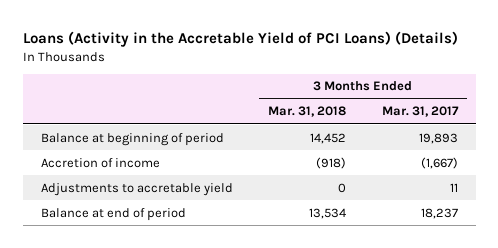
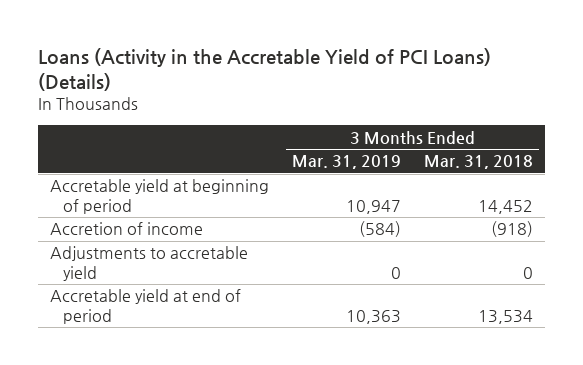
- | 3 Months Ended Mar. 31, 2018 | 3 Months Ended Mar. 31, 2017
+ | 3 Months Ended Mar. 31, 2019 | 3 Months Ended Mar. 31, 2018
- Balance at beginning of period | 14,452 | 19,893
+ Accretable yield at beginning of period | 10,947 | 14,452
- Balance at end of period | 13,534 | 18,237
+ Accretable yield at end of period | 10,363 | 13,534

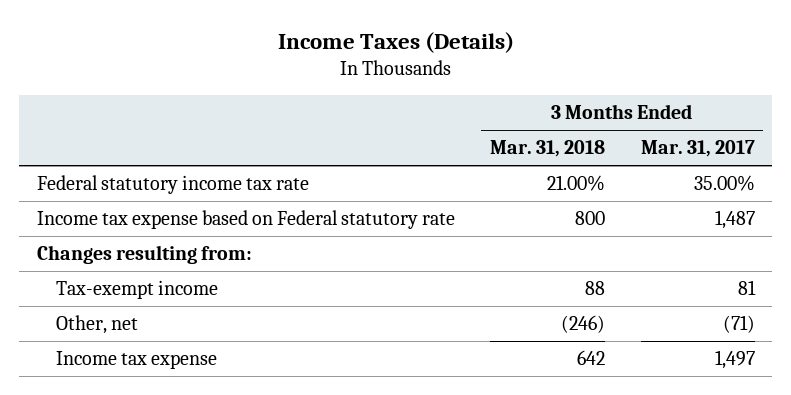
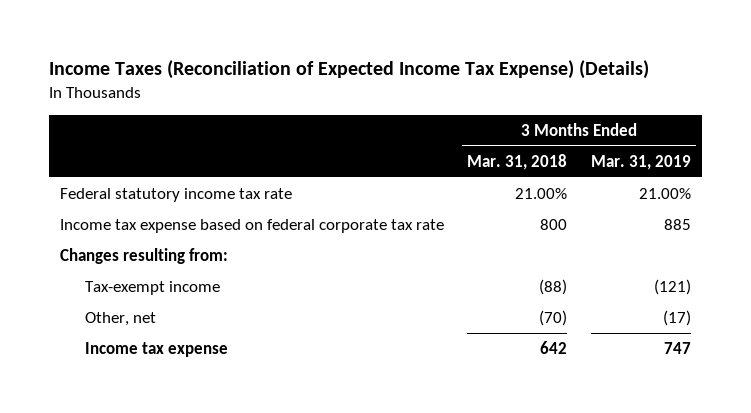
- Income Taxes (Details)
+ Income Taxes (Reconciliation of Expected Income Tax Expense) (Details)
- | 3 Months Ended Mar. 31, 2018 | 3 Months Ended Mar. 31, 2017
+ | 3 Months Ended Mar. 31, 2018 | 3 Months Ended Mar. 31, 2019
- Income tax expense based on Federal statutory rate | 800 | 1,487
+ Income tax expense based on federal corporate tax rate | 800 | 885
- Tax-exempt income | 88 | 81
- Other, net | (246) | (71)
+ Tax-exempt income | (88) | (121)
+ Other, net | (70) | (17)

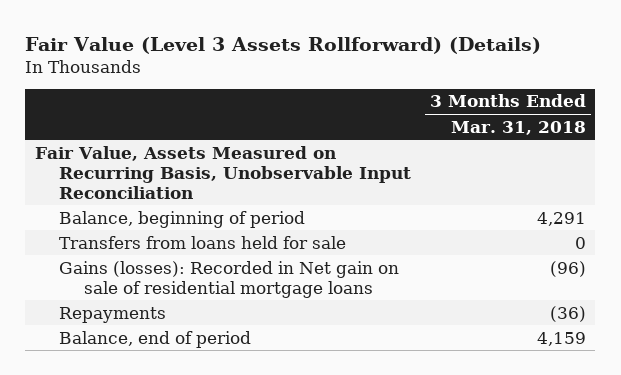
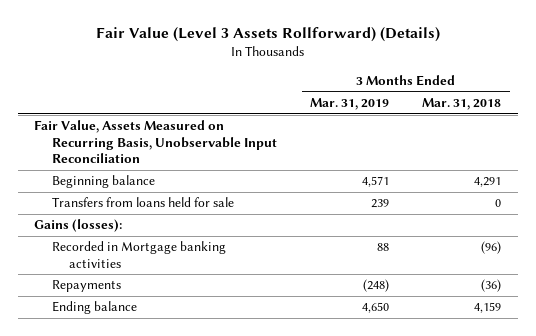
- | 3 Months Ended Mar. 31, 2018
+ | 3 Months Ended Mar. 31, 2019 | 3 Months Ended Mar. 31, 2018
- Balance, beginning of period | 4,291
+ Beginning balance | 4,571 | 4,291
- Gains (losses): Recorded in Net gain on sale of residential mortgage loans | (96)
+ Gains (losses):
+ Recorded in Mortgage banking activities | 88 | (96)
- Balance, end of period | 4,159
+ Ending balance | 4,650 | 4,159

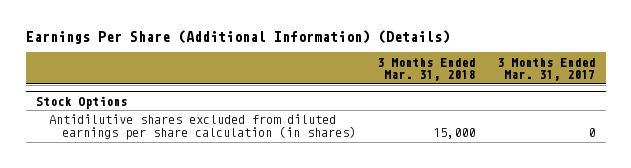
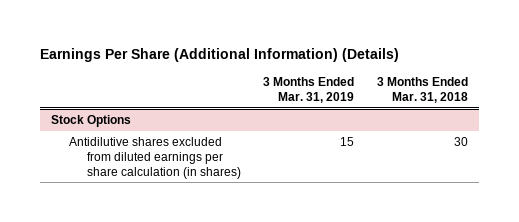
- | 3 Months Ended Mar. 31, 2018 | 3 Months Ended Mar. 31, 2017
+ | 3 Months Ended Mar. 31, 2019 | 3 Months Ended Mar. 31, 2018
@ Stock Options
- Antidilutive shares excluded from diluted earnings per share calculation (in shares) | 15,000 | 0
+ Antidilutive shares excluded from diluted earnings per share calculation (in shares) | 15 | 30

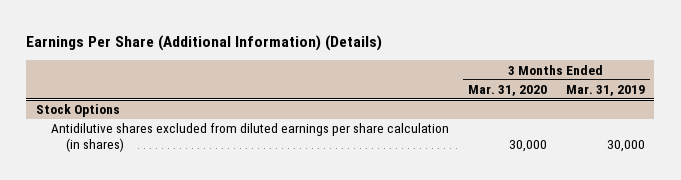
- | 3 Months Ended Mar. 31, 2019 | 3 Months Ended Mar. 31, 2018
+ | 3 Months Ended Mar. 31, 2020 | 3 Months Ended Mar. 31, 2019
@ Stock Options
- Antidilutive shares excluded from diluted earnings per share calculation (in shares) | 15 | 30
+ Antidilutive shares excluded from diluted earnings per share calculation (in shares) | 30,000 | 30,000

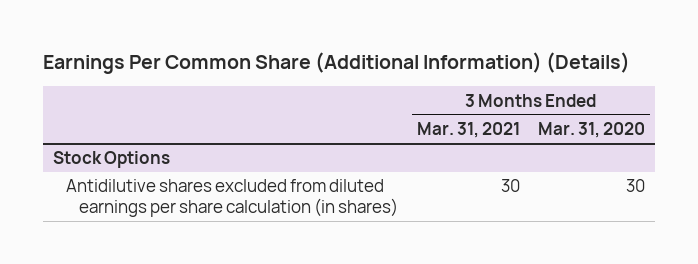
- Earnings Per Share (Additional Information) (Details)
+ Earnings Per Common Share (Additional Information) (Details)
- | 3 Months Ended Mar. 31, 2020 | 3 Months Ended Mar. 31, 2019
+ | 3 Months Ended Mar. 31, 2021 | 3 Months Ended Mar. 31, 2020
@ Stock Options
- Antidilutive shares excluded from diluted earnings per share calculation (in shares) | 30,000 | 30,000
+ Antidilutive shares excluded from diluted earnings per share calculation (in shares) | 30 | 30

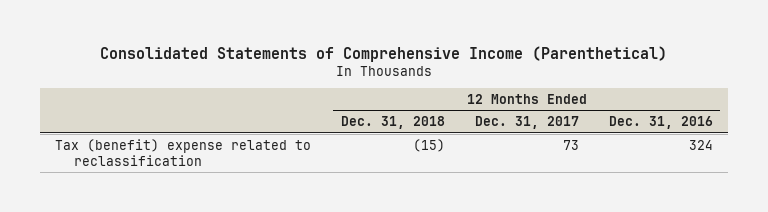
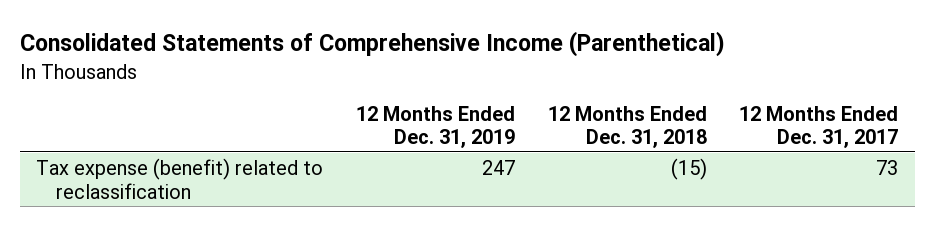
- | 12 Months Ended Dec. 31, 2018 | 12 Months Ended Dec. 31, 2017 | 12 Months Ended Dec. 31, 2016
+ | 12 Months Ended Dec. 31, 2019 | 12 Months Ended Dec. 31, 2018 | 12 Months Ended Dec. 31, 2017
- Tax (benefit) expense related to reclassification | (15) | 73 | 324
+ Tax expense (benefit) related to reclassification | 247 | (15) | 73

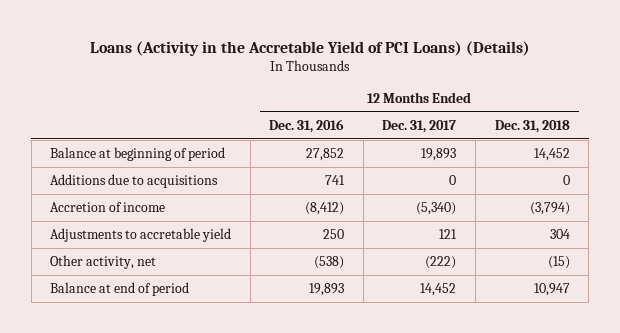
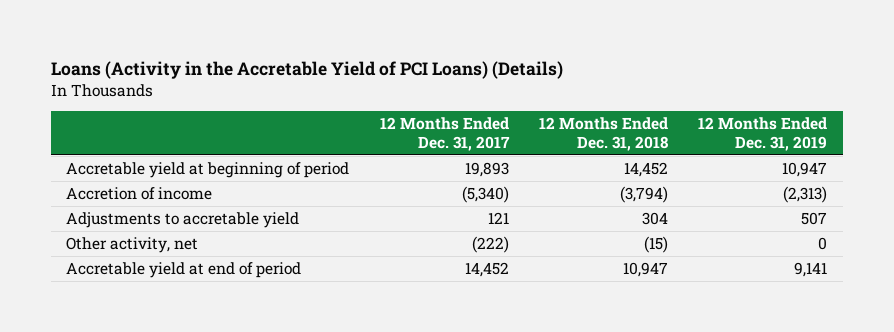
- | 12 Months Ended Dec. 31, 2016 | 12 Months Ended Dec. 31, 2017 | 12 Months Ended Dec. 31, 2018
+ | 12 Months Ended Dec. 31, 2017 | 12 Months Ended Dec. 31, 2018 | 12 Months Ended Dec. 31, 2019
- Balance at beginning of period | 27,852 | 19,893 | 14,452
- Additions due to acquisitions | 741 | 0 | 0
+ Accretable yield at beginning of period | 19,893 | 14,452 | 10,947
- Balance at end of period | 19,893 | 14,452 | 10,947
+ Accretable yield at end of period | 14,452 | 10,947 | 9,141

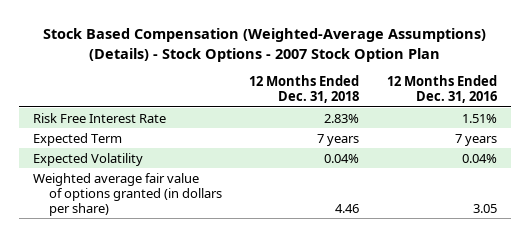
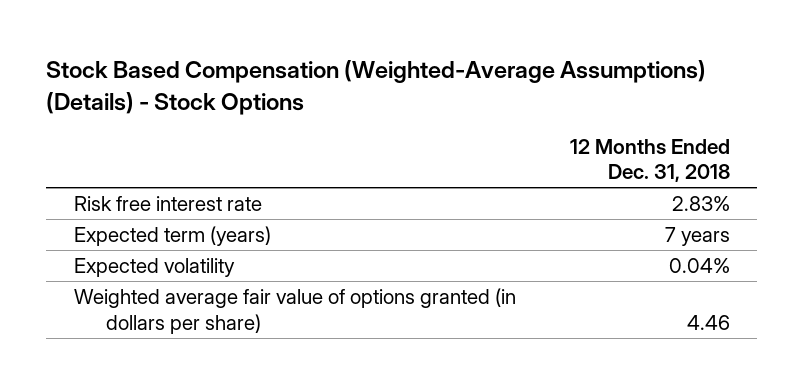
- Stock Based Compensation (Weighted-Average Assumptions) (Details) - Stock Options - 2007 Stock Option Plan
+ Stock Based Compensation (Weighted-Average Assumptions) (Details) - Stock Options
- | 12 Months Ended Dec. 31, 2018 | 12 Months Ended Dec. 31, 2016
+ | 12 Months Ended Dec. 31, 2018
- Risk Free Interest Rate | 2.83% | 1.51%
- Expected Term | 7 years | 7 years
- Expected Volatility | 0.04% | 0.04%
+ Risk free interest rate | 2.83%
+ Expected term (years) | 7 years
+ Expected volatility | 0.04%

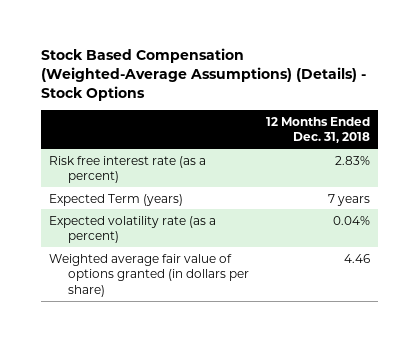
- Risk free interest rate | 2.83%
- Expected term (years) | 7 years
- Expected volatility | 0.04%
+ Risk free interest rate (as a percent) | 2.83%
+ Expected Term (years) | 7 years
+ Expected volatility rate (as a percent) | 0.04%

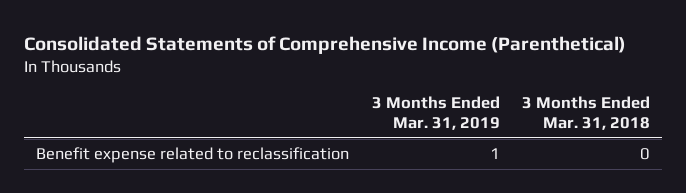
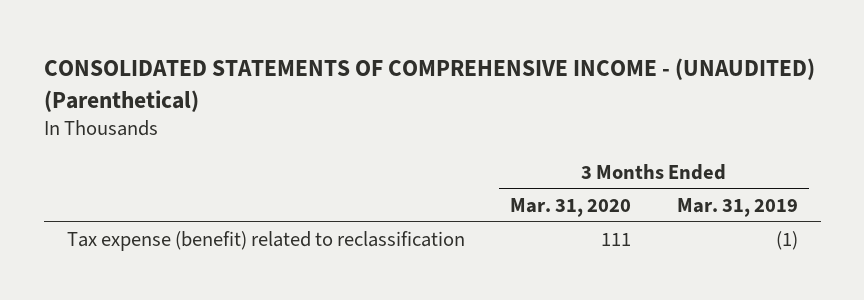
- Consolidated Statements of Comprehensive Income (Parenthetical)
+ CONSOLIDATED STATEMENTS OF COMPREHENSIVE INCOME - (UNAUDITED) (Parenthetical)
- | 3 Months Ended Mar. 31, 2019 | 3 Months Ended Mar. 31, 2018
+ | 3 Months Ended Mar. 31, 2020 | 3 Months Ended Mar. 31, 2019
- Benefit expense related to reclassification | 1 | 0
+ Tax expense (benefit) related to reclassification | 111 | (1)

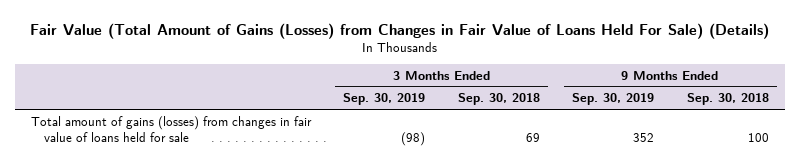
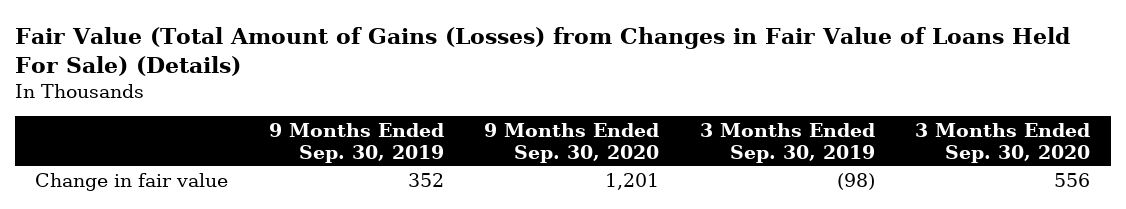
- | 3 Months Ended Sep. 30, 2019 | 3 Months Ended Sep. 30, 2018 | 9 Months Ended Sep. 30, 2019 | 9 Months Ended Sep. 30, 2018
+ | 9 Months Ended Sep. 30, 2019 | 9 Months Ended Sep. 30, 2020 | 3 Months Ended Sep. 30, 2019 | 3 Months Ended Sep. 30, 2020
- Total amount of gains (losses) from changes in fair value of loans held for sale | (98) | 69 | 352 | 100
+ Change in fair value | 352 | 1,201 | (98) | 556

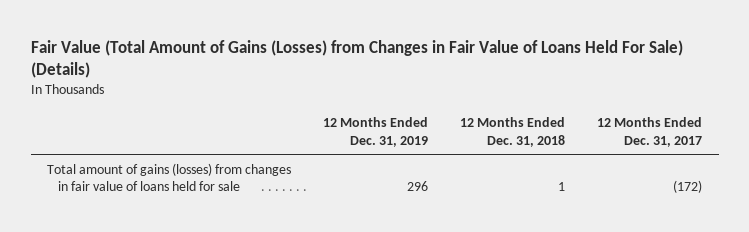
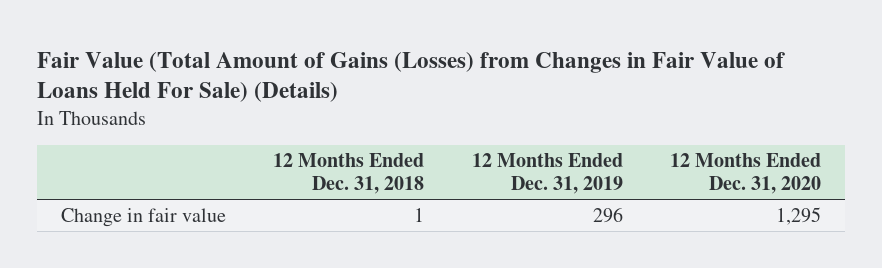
- | 12 Months Ended Dec. 31, 2019 | 12 Months Ended Dec. 31, 2018 | 12 Months Ended Dec. 31, 2017
+ | 12 Months Ended Dec. 31, 2018 | 12 Months Ended Dec. 31, 2019 | 12 Months Ended Dec. 31, 2020
- Total amount of gains (losses) from changes in fair value of loans held for sale | 296 | 1 | (172)
+ Change in fair value | 1 | 296 | 1,295

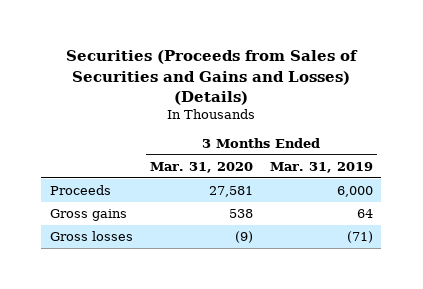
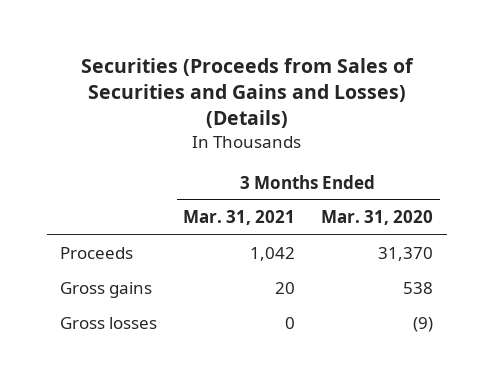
- | 3 Months Ended Mar. 31, 2020 | 3 Months Ended Mar. 31, 2019
+ | 3 Months Ended Mar. 31, 2021 | 3 Months Ended Mar. 31, 2020
- Proceeds | 27,581 | 6,000
+ Proceeds | 1,042 | 31,370

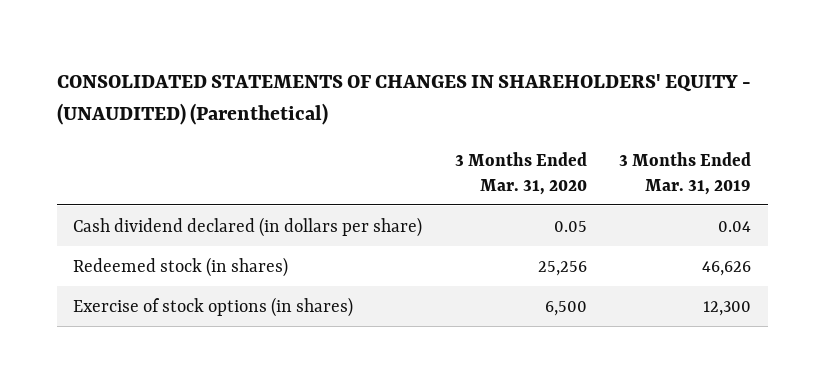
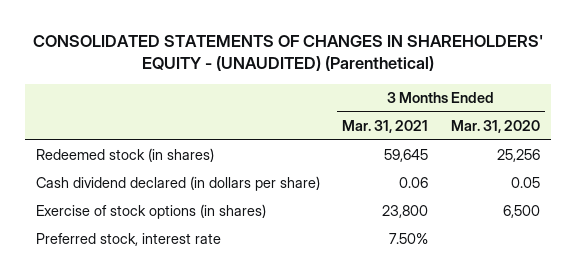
- | 3 Months Ended Mar. 31, 2020 | 3 Months Ended Mar. 31, 2019
+ | 3 Months Ended Mar. 31, 2021 | 3 Months Ended Mar. 31, 2020
moved down: Cash dividend declared (in dollars per share) | 0.06 | 0.05
+ Preferred stock, interest rate | 7.50% |

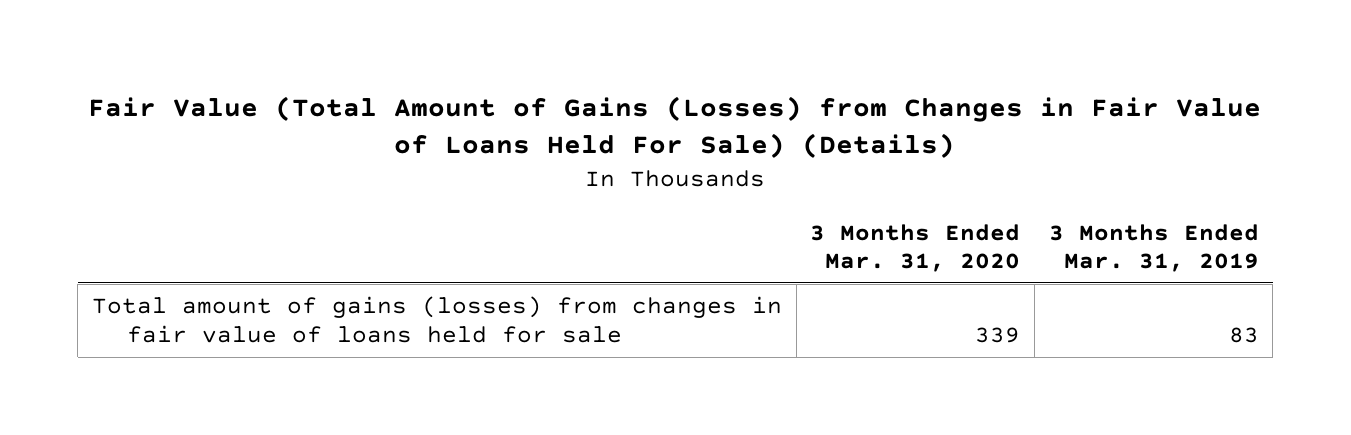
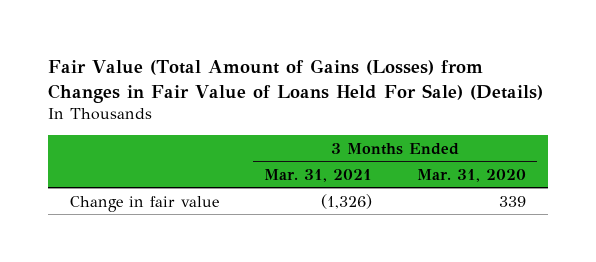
- | 3 Months Ended Mar. 31, 2020 | 3 Months Ended Mar. 31, 2019
+ | 3 Months Ended Mar. 31, 2021 | 3 Months Ended Mar. 31, 2020
- Total amount of gains (losses) from changes in fair value of loans held for sale | 339 | 83
+ Change in fair value | (1,326) | 339

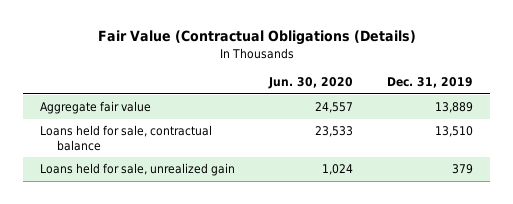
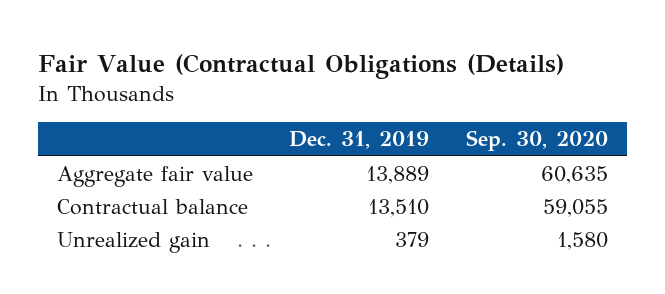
- | Jun. 30, 2020 | Dec. 31, 2019
+ | Dec. 31, 2019 | Sep. 30, 2020
- Loans held for sale, contractual balance | 23,533 | 13,510
- Loans held for sale, unrealized gain | 1,024 | 379
+ Contractual balance | 13,510 | 59,055
+ Unrealized gain | 379 | 1,580

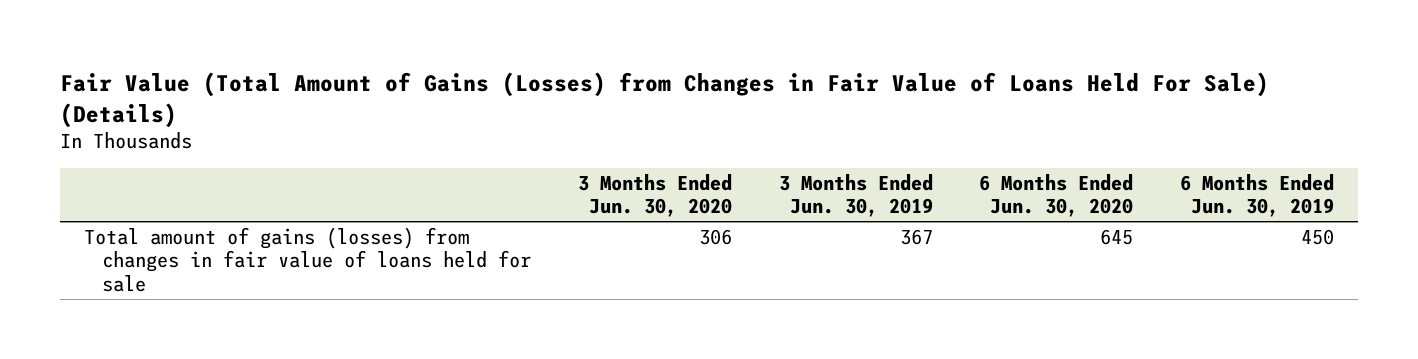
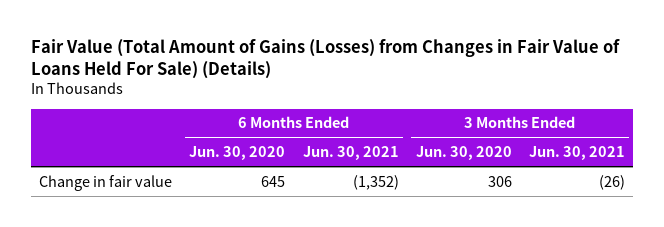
- | 3 Months Ended Jun. 30, 2020 | 3 Months Ended Jun. 30, 2019 | 6 Months Ended Jun. 30, 2020 | 6 Months Ended Jun. 30, 2019
+ | 6 Months Ended Jun. 30, 2020 | 6 Months Ended Jun. 30, 2021 | 3 Months Ended Jun. 30, 2020 | 3 Months Ended Jun. 30, 2021
- Total amount of gains (losses) from changes in fair value of loans held for sale | 306 | 367 | 645 | 450
+ Change in fair value | 645 | (1,352) | 306 | (26)

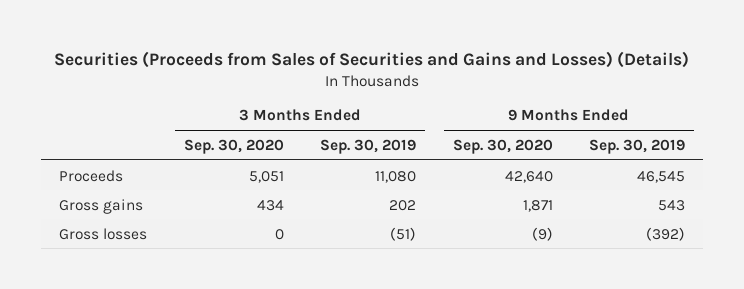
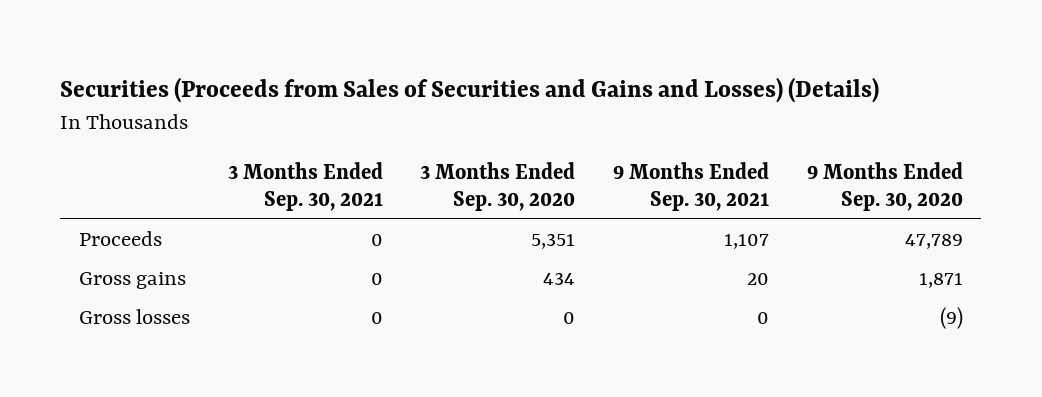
- | 3 Months Ended Sep. 30, 2020 | 3 Months Ended Sep. 30, 2019 | 9 Months Ended Sep. 30, 2020 | 9 Months Ended Sep. 30, 2019
+ | 3 Months Ended Sep. 30, 2021 | 3 Months Ended Sep. 30, 2020 | 9 Months Ended Sep. 30, 2021 | 9 Months Ended Sep. 30, 2020
- Proceeds | 5,051 | 11,080 | 42,640 | 46,545
+ Proceeds | 0 | 5,351 | 1,107 | 47,789

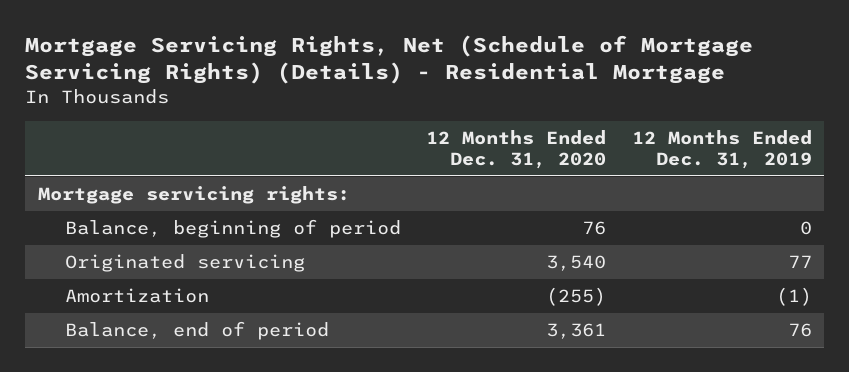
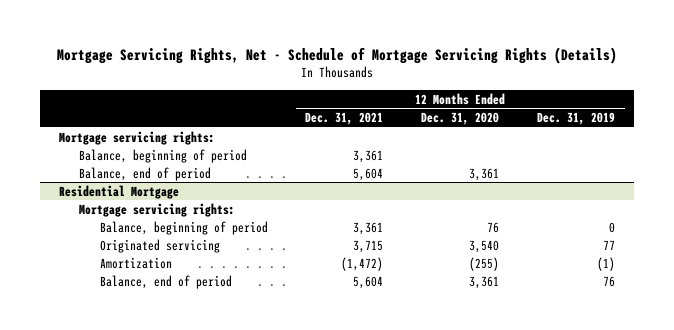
- Mortgage Servicing Rights, Net (Schedule of Mortgage Servicing Rights) (Details) - Residential Mortgage
+ Mortgage Servicing Rights, Net - Schedule of Mortgage Servicing Rights (Details)
- | 12 Months Ended Dec. 31, 2020 | 12 Months Ended Dec. 31, 2019
+ | 12 Months Ended Dec. 31, 2021 | 12 Months Ended Dec. 31, 2020 | 12 Months Ended Dec. 31, 2019
+ Balance, beginning of period | 3,361 | |
+ Balance, end of period | 5,604 | 3,361 |
+ Residential Mortgage
+ Mortgage servicing rights:

